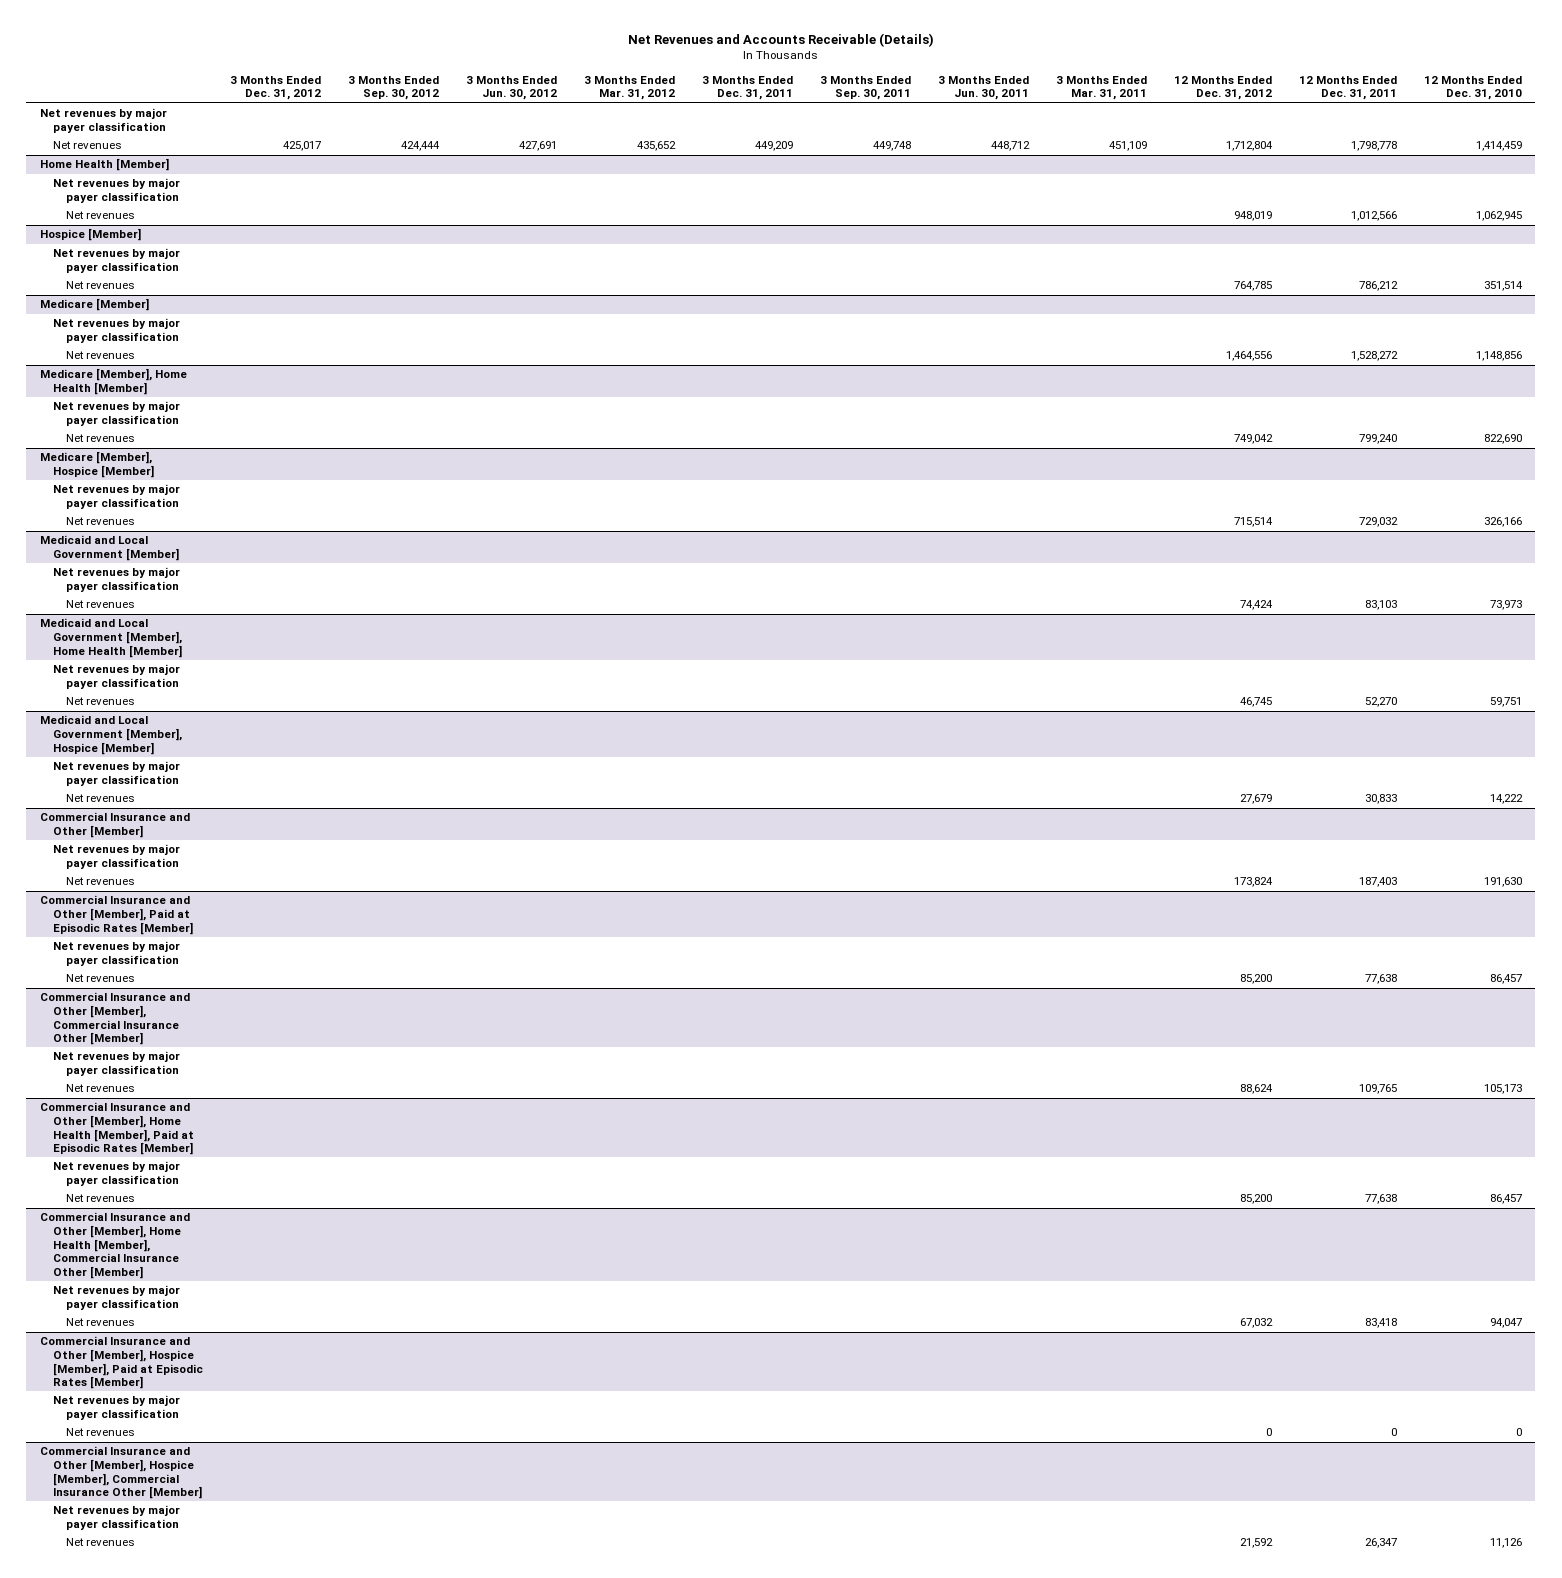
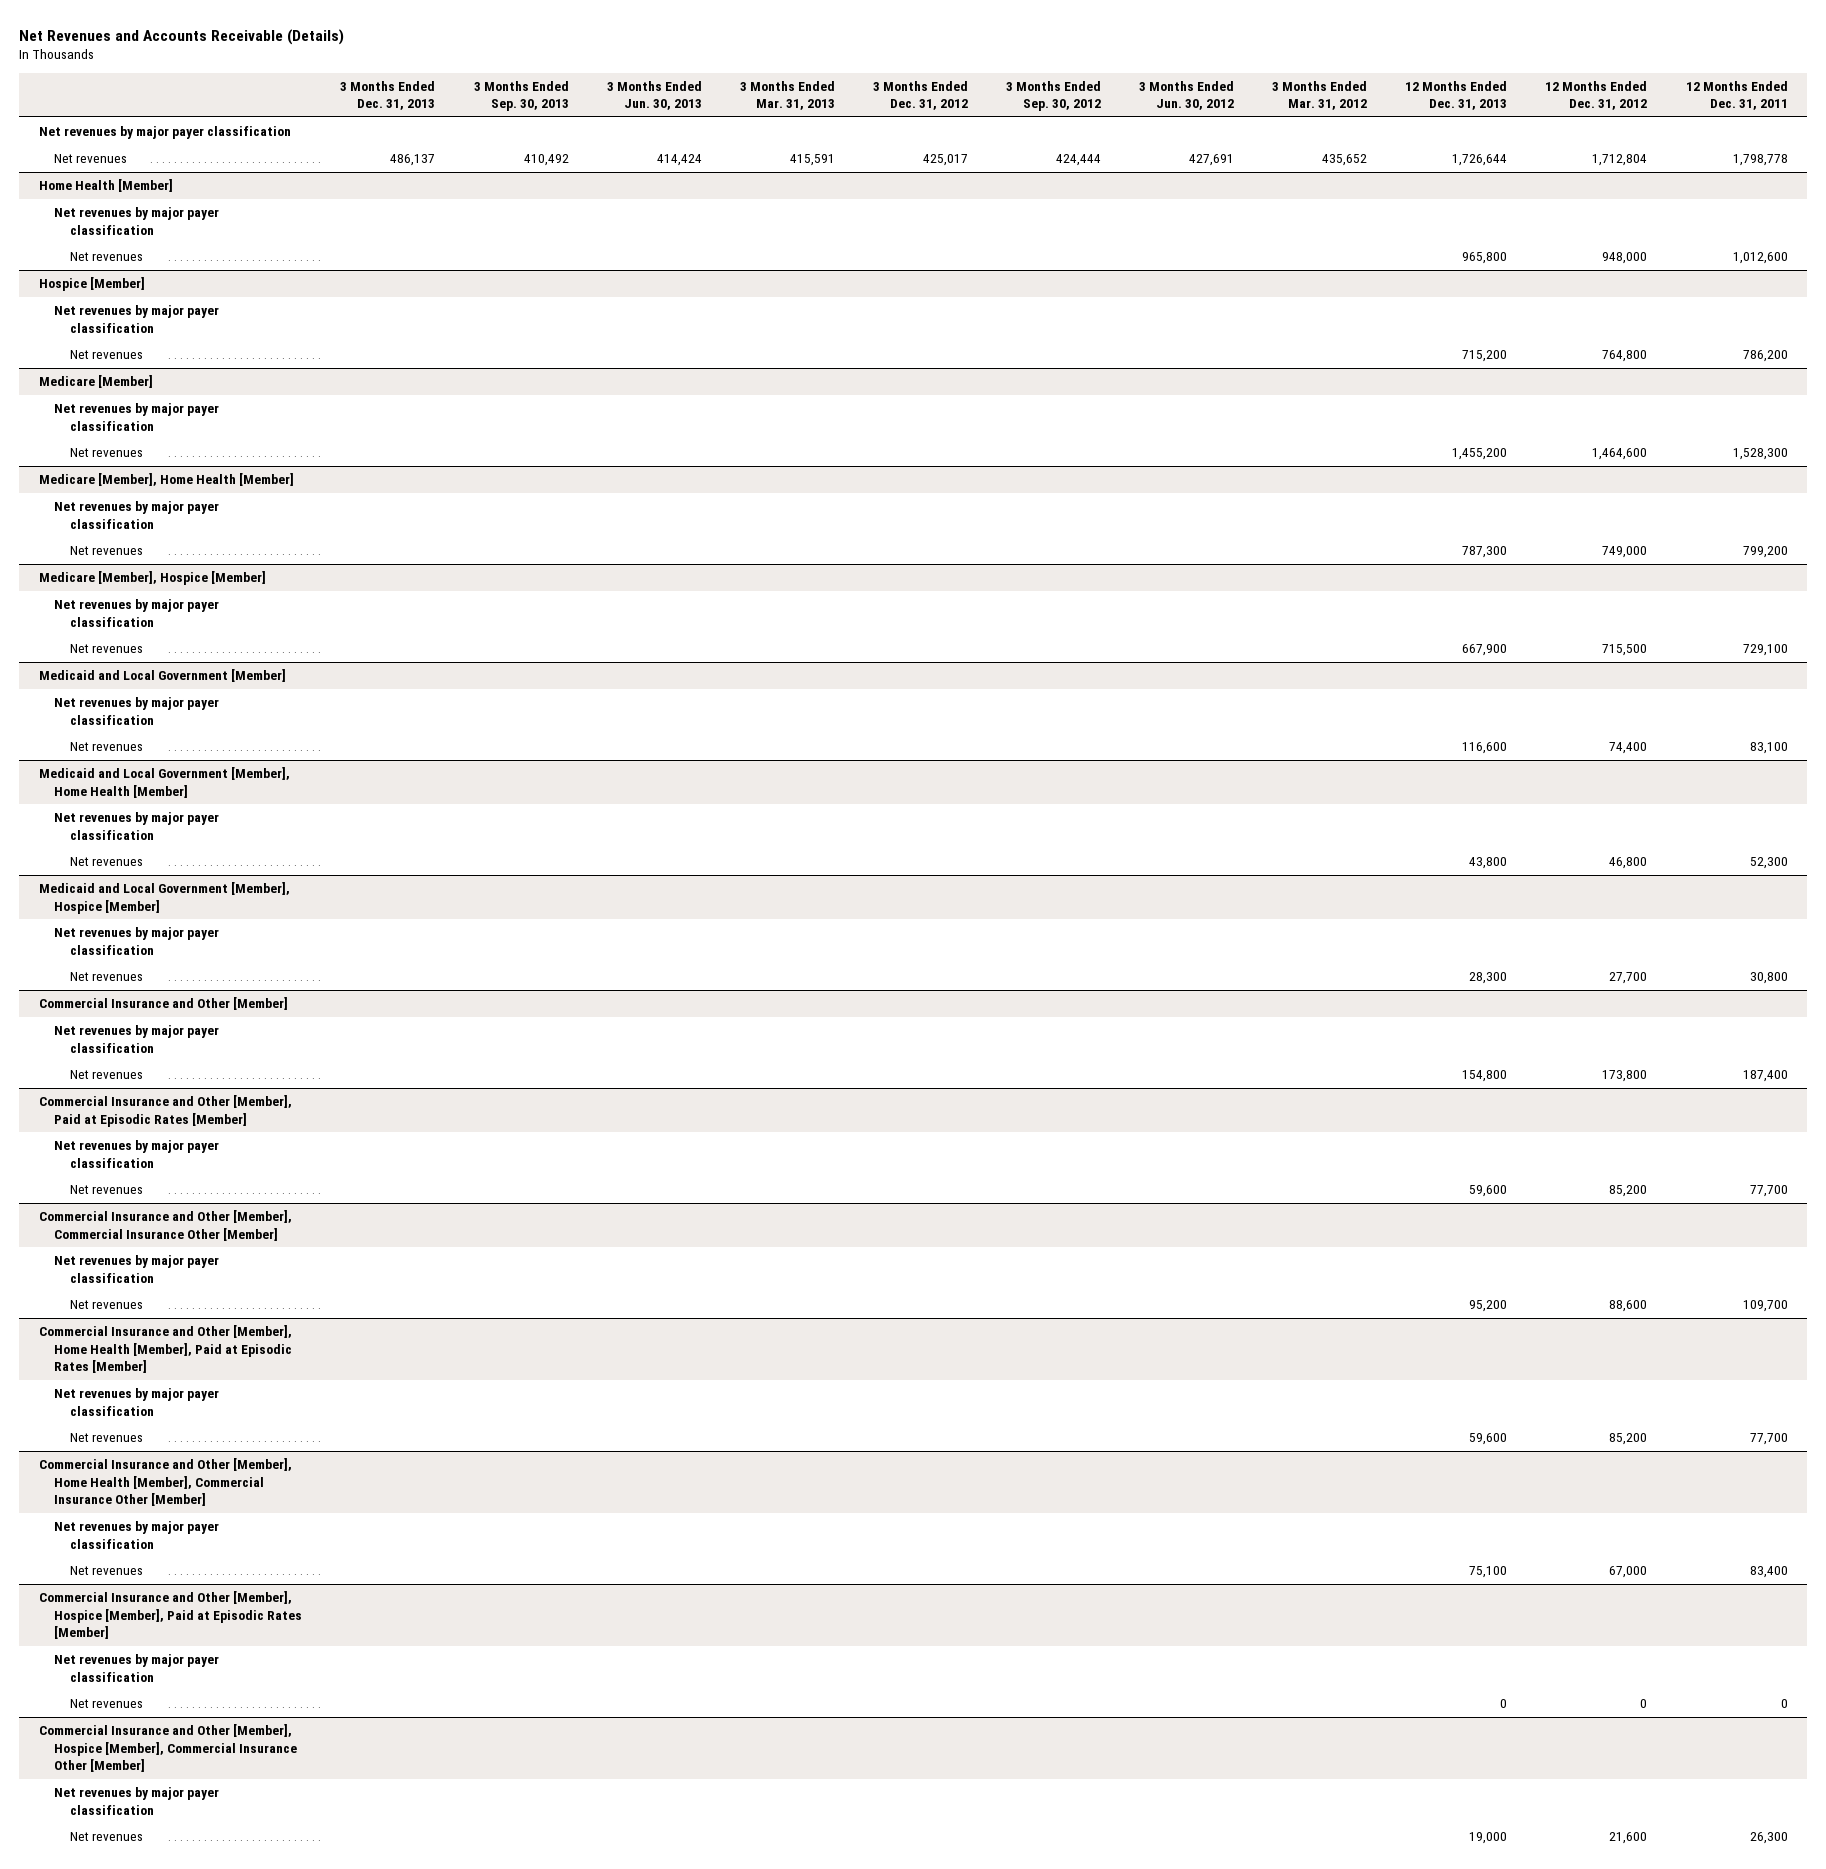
- | 3 Months Ended Dec. 31, 2012 | 3 Months Ended Sep. 30, 2012 | 3 Months Ended Jun. 30, 2012 | 3 Months Ended Mar. 31, 2012 | 3 Months Ended Dec. 31, 2011 | 3 Months Ended Sep. 30, 2011 | 3 Months Ended Jun. 30, 2011 | 3 Months Ended Mar. 31, 2011 | 12 Months Ended Dec. 31, 2012 | 12 Months Ended Dec. 31, 2011 | 12 Months Ended Dec. 31, 2010
+ | 3 Months Ended Dec. 31, 2013 | 3 Months Ended Sep. 30, 2013 | 3 Months Ended Jun. 30, 2013 | 3 Months Ended Mar. 31, 2013 | 3 Months Ended Dec. 31, 2012 | 3 Months Ended Sep. 30, 2012 | 3 Months Ended Jun. 30, 2012 | 3 Months Ended Mar. 31, 2012 | 12 Months Ended Dec. 31, 2013 | 12 Months Ended Dec. 31, 2012 | 12 Months Ended Dec. 31, 2011
@ Home Health [Member]
- Net revenues | | | | | | | | | 948,019 | 1,012,566 | 1,062,945
+ Net revenues | | | | | | | | | 965,800 | 948,000 | 1,012,600
@ Hospice [Member]
- Net revenues | | | | | | | | | 764,785 | 786,212 | 351,514
+ Net revenues | | | | | | | | | 715,200 | 764,800 | 786,200
@ Medicare [Member]
- Net revenues | | | | | | | | | 1,464,556 | 1,528,272 | 1,148,856
+ Net revenues | | | | | | | | | 1,455,200 | 1,464,600 | 1,528,300
@ Medicare [Member], Home Health [Member]
- Net revenues | | | | | | | | | 749,042 | 799,240 | 822,690
+ Net revenues | | | | | | | | | 787,300 | 749,000 | 799,200
@ Medicare [Member], Hospice [Member]
- Net revenues | | | | | | | | | 715,514 | 729,032 | 326,166
+ Net revenues | | | | | | | | | 667,900 | 715,500 | 729,100
@ Medicaid and Local Government [Member]
- Net revenues | | | | | | | | | 74,424 | 83,103 | 73,973
+ Net revenues | | | | | | | | | 116,600 | 74,400 | 83,100
@ Medicaid and Local Government [Member], Home Health [Member]
- Net revenues | | | | | | | | | 46,745 | 52,270 | 59,751
+ Net revenues | | | | | | | | | 43,800 | 46,800 | 52,300
@ Medicaid and Local Government [Member], Hospice [Member]
- Net revenues | | | | | | | | | 27,679 | 30,833 | 14,222
+ Net revenues | | | | | | | | | 28,300 | 27,700 | 30,800
@ Commercial Insurance and Other [Member]
- Net revenues | | | | | | | | | 173,824 | 187,403 | 191,630
+ Net revenues | | | | | | | | | 154,800 | 173,800 | 187,400
@ Commercial Insurance and Other [Member], Paid at Episodic Rates [Member]
- Net revenues | | | | | | | | | 85,200 | 77,638 | 86,457
+ Net revenues | | | | | | | | | 59,600 | 85,200 | 77,700
@ Commercial Insurance and Other [Member], Commercial Insurance Other [Member]
- Net revenues | | | | | | | | | 88,624 | 109,765 | 105,173
+ Net revenues | | | | | | | | | 95,200 | 88,600 | 109,700
@ Commercial Insurance and Other [Member], Home Health [Member], Paid at Episodic Rates [Member]
- Net revenues | | | | | | | | | 85,200 | 77,638 | 86,457
+ Net revenues | | | | | | | | | 59,600 | 85,200 | 77,700
@ Commercial Insurance and Other [Member], Home Health [Member], Commercial Insurance Other [Member]
- Net revenues | | | | | | | | | 67,032 | 83,418 | 94,047
+ Net revenues | | | | | | | | | 75,100 | 67,000 | 83,400
@ Commercial Insurance and Other [Member], Hospice [Member], Commercial Insurance Other [Member]
- Net revenues | | | | | | | | | 21,592 | 26,347 | 11,126
+ Net revenues | | | | | | | | | 19,000 | 21,600 | 26,300

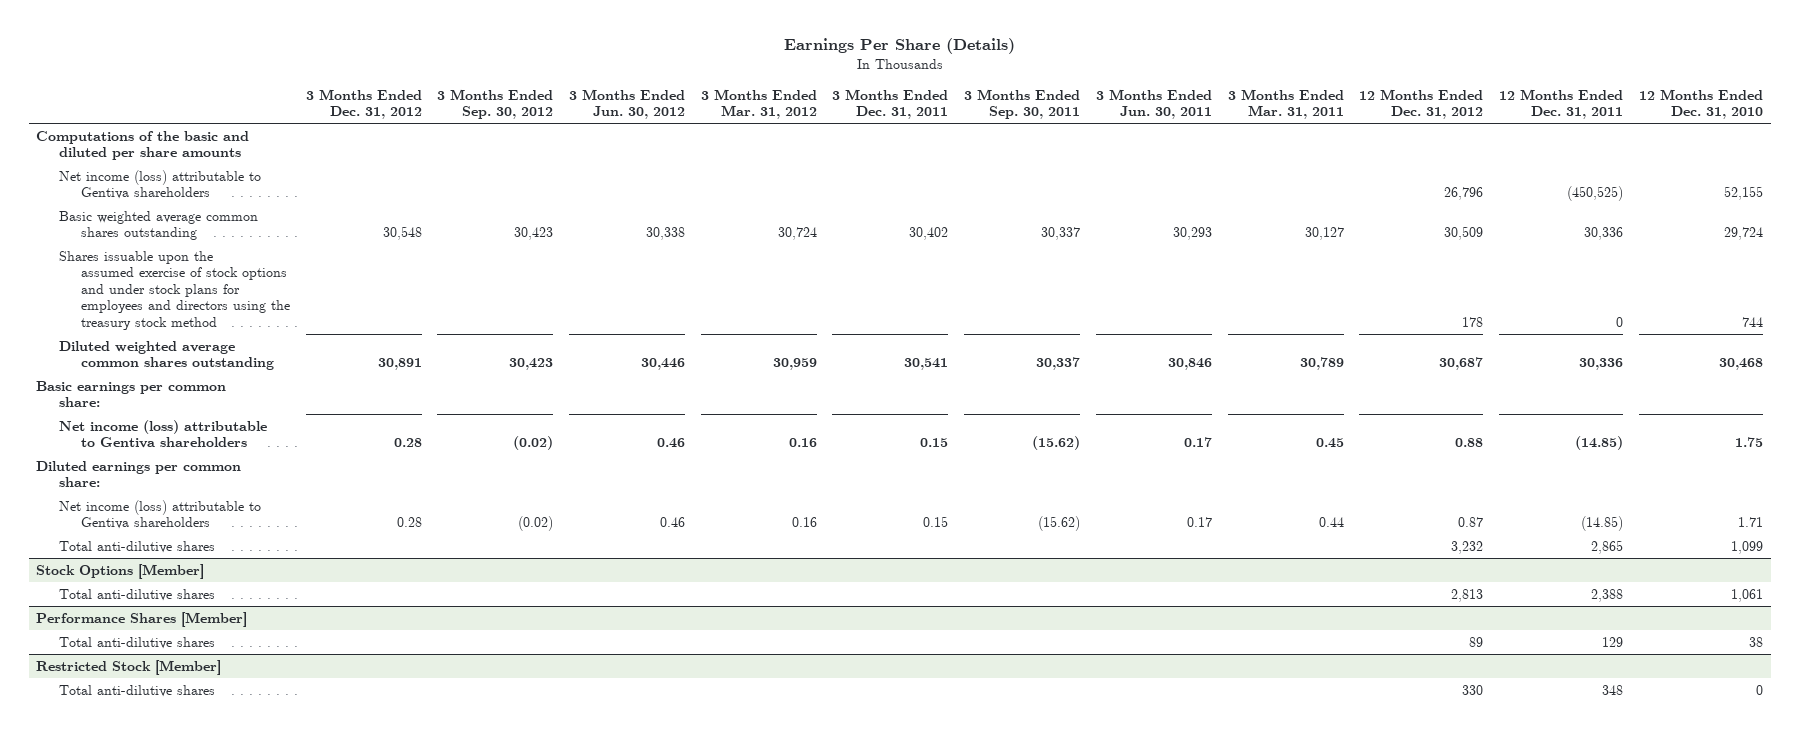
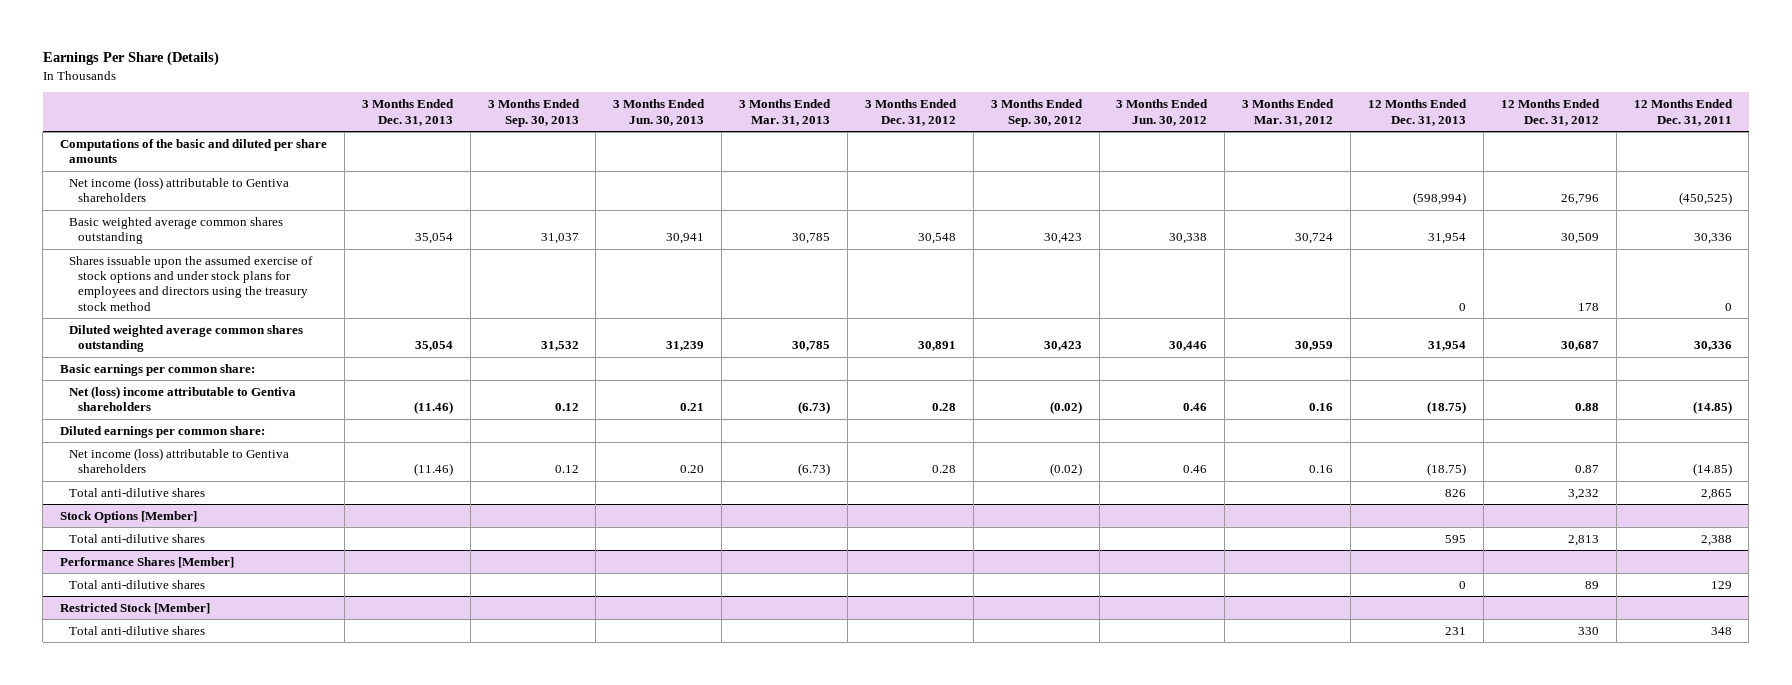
- | 3 Months Ended Dec. 31, 2012 | 3 Months Ended Sep. 30, 2012 | 3 Months Ended Jun. 30, 2012 | 3 Months Ended Mar. 31, 2012 | 3 Months Ended Dec. 31, 2011 | 3 Months Ended Sep. 30, 2011 | 3 Months Ended Jun. 30, 2011 | 3 Months Ended Mar. 31, 2011 | 12 Months Ended Dec. 31, 2012 | 12 Months Ended Dec. 31, 2011 | 12 Months Ended Dec. 31, 2010
+ | 3 Months Ended Dec. 31, 2013 | 3 Months Ended Sep. 30, 2013 | 3 Months Ended Jun. 30, 2013 | 3 Months Ended Mar. 31, 2013 | 3 Months Ended Dec. 31, 2012 | 3 Months Ended Sep. 30, 2012 | 3 Months Ended Jun. 30, 2012 | 3 Months Ended Mar. 31, 2012 | 12 Months Ended Dec. 31, 2013 | 12 Months Ended Dec. 31, 2012 | 12 Months Ended Dec. 31, 2011
- Net income (loss) attributable to Gentiva shareholders | 0.28 | (0.02) | 0.46 | 0.16 | 0.15 | (15.62) | 0.17 | 0.45 | 0.88 | (14.85) | 1.75
+ Net (loss) income attributable to Gentiva shareholders | (11.46) | 0.12 | 0.21 | (6.73) | 0.28 | (0.02) | 0.46 | 0.16 | (18.75) | 0.88 | (14.85)

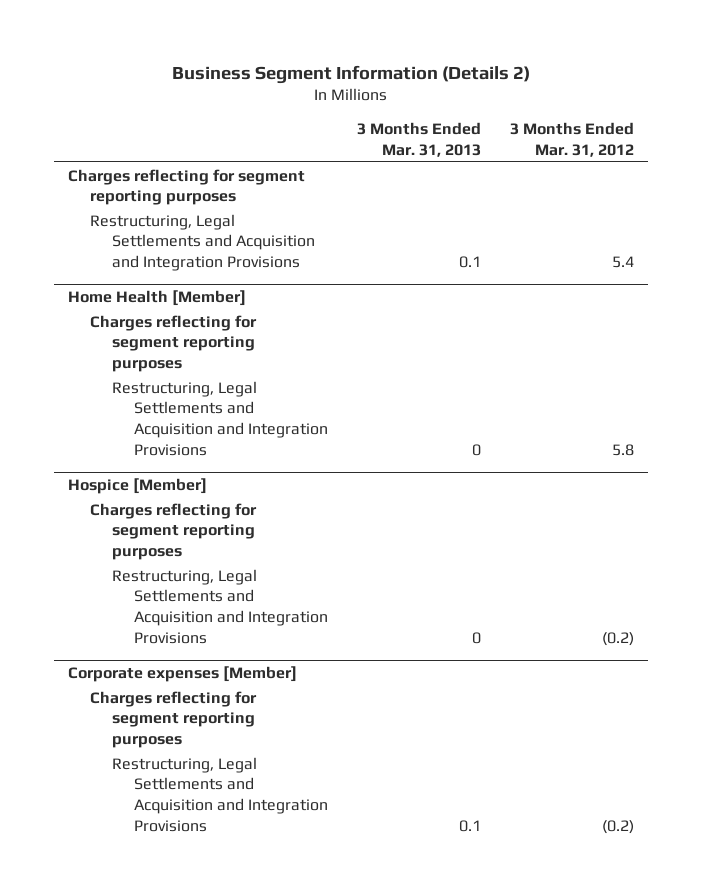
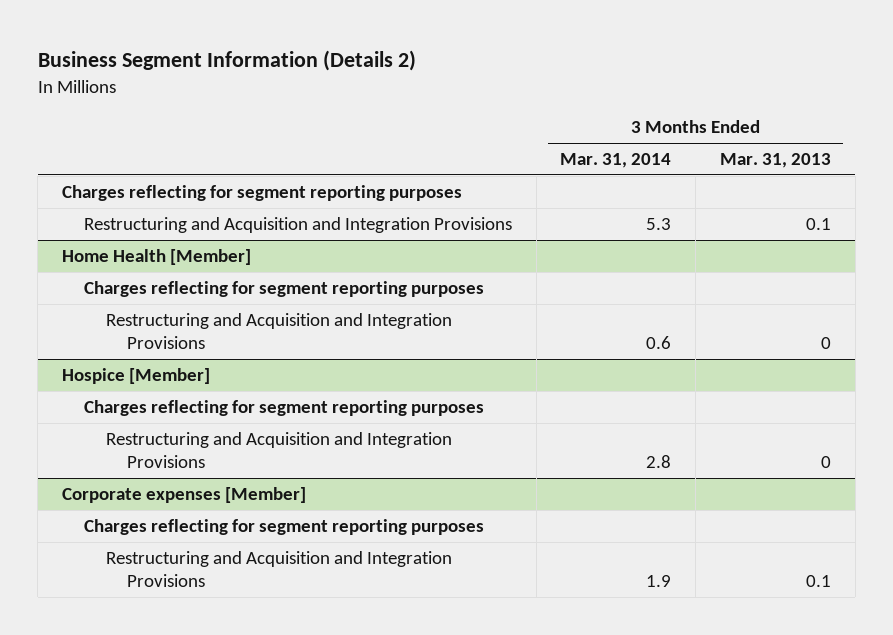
- | 3 Months Ended Mar. 31, 2013 | 3 Months Ended Mar. 31, 2012
+ | 3 Months Ended Mar. 31, 2014 | 3 Months Ended Mar. 31, 2013
- Restructuring, Legal Settlements and Acquisition and Integration Provisions | 0.1 | 5.4
+ Restructuring and Acquisition and Integration Provisions | 5.3 | 0.1
@ Home Health [Member]
- Restructuring, Legal Settlements and Acquisition and Integration Provisions | 0 | 5.8
+ Restructuring and Acquisition and Integration Provisions | 0.6 | 0
@ Hospice [Member]
- Restructuring, Legal Settlements and Acquisition and Integration Provisions | 0 | (0.2)
+ Restructuring and Acquisition and Integration Provisions | 2.8 | 0
@ Corporate expenses [Member]
- Restructuring, Legal Settlements and Acquisition and Integration Provisions | 0.1 | (0.2)
+ Restructuring and Acquisition and Integration Provisions | 1.9 | 0.1

